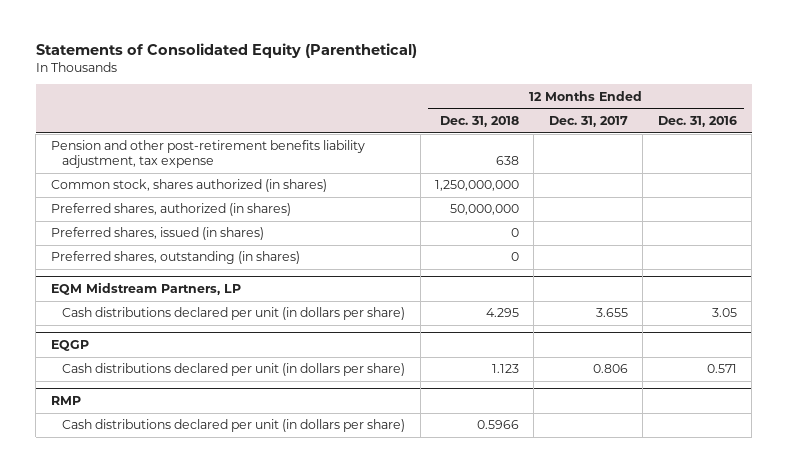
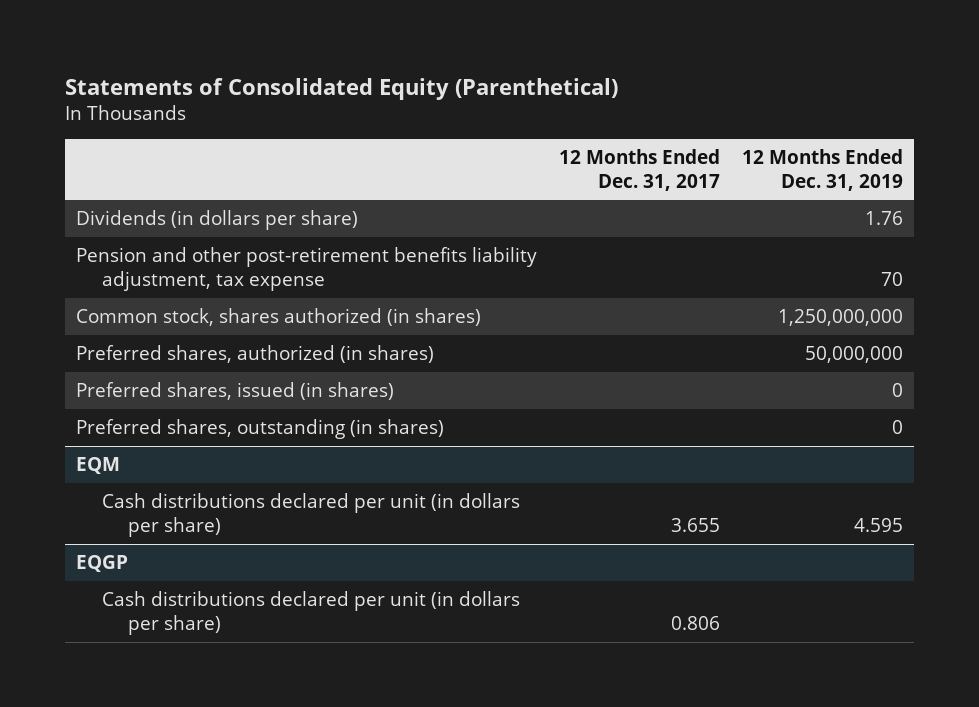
- | 12 Months Ended Dec. 31, 2018 | 12 Months Ended Dec. 31, 2017 | 12 Months Ended Dec. 31, 2016
+ | 12 Months Ended Dec. 31, 2017 | 12 Months Ended Dec. 31, 2019
+ Dividends (in dollars per share) | | 1.76
- EQM Midstream Partners, LP
+ EQM
- RMP
- Cash distributions declared per unit (in dollars per share) | 0.5966 | |

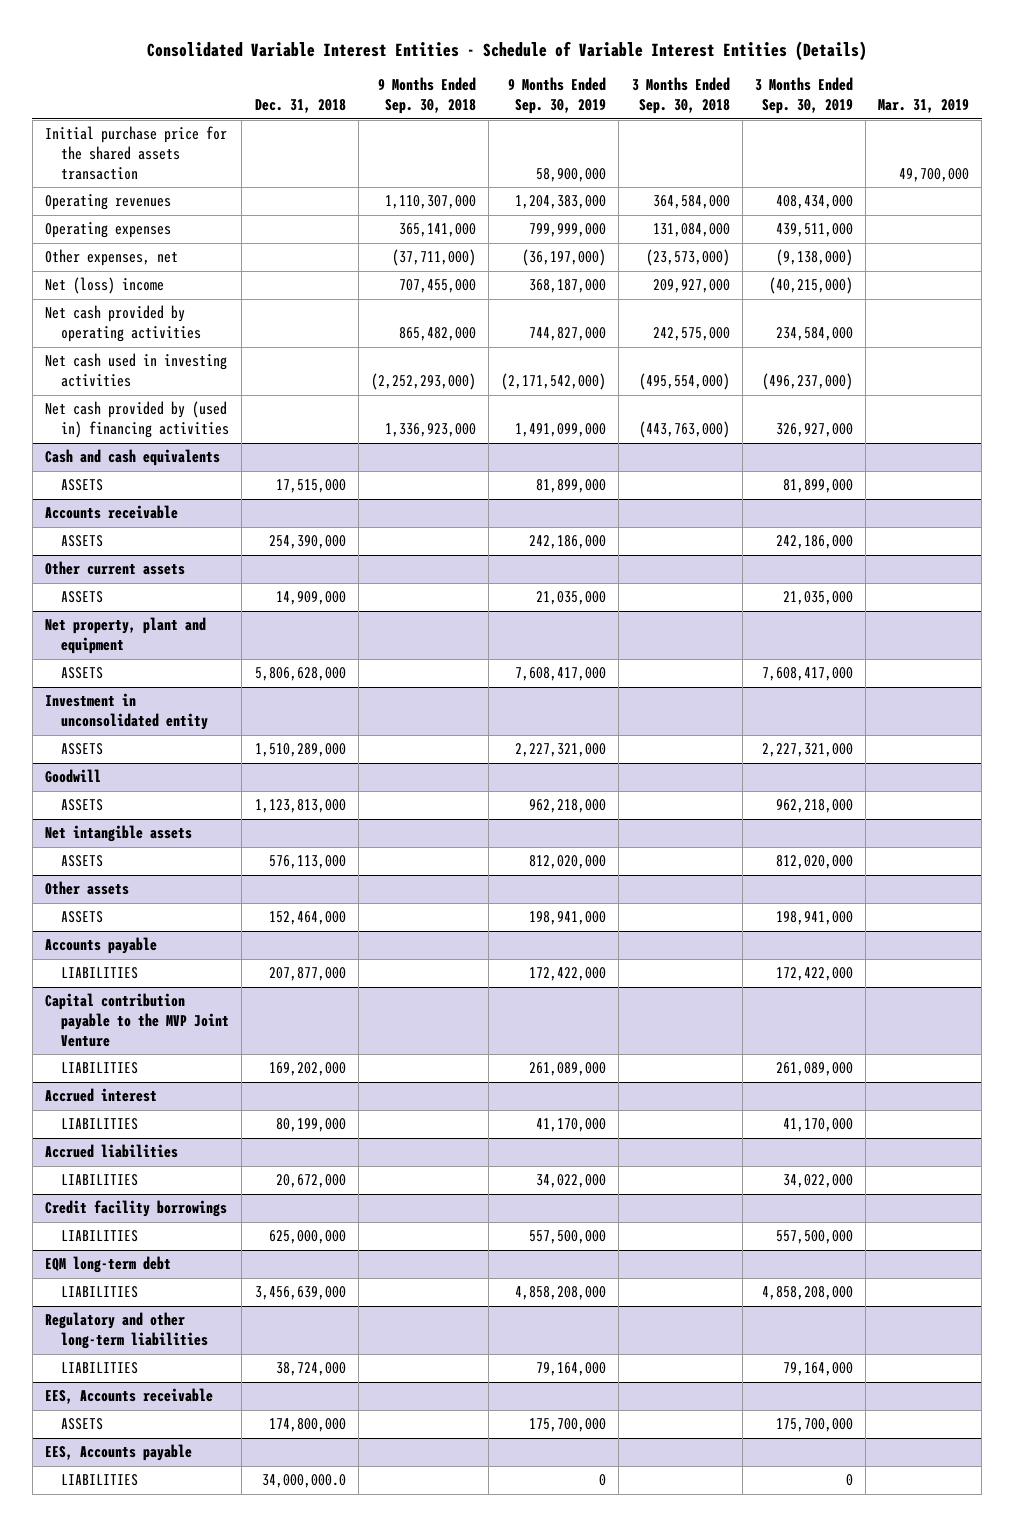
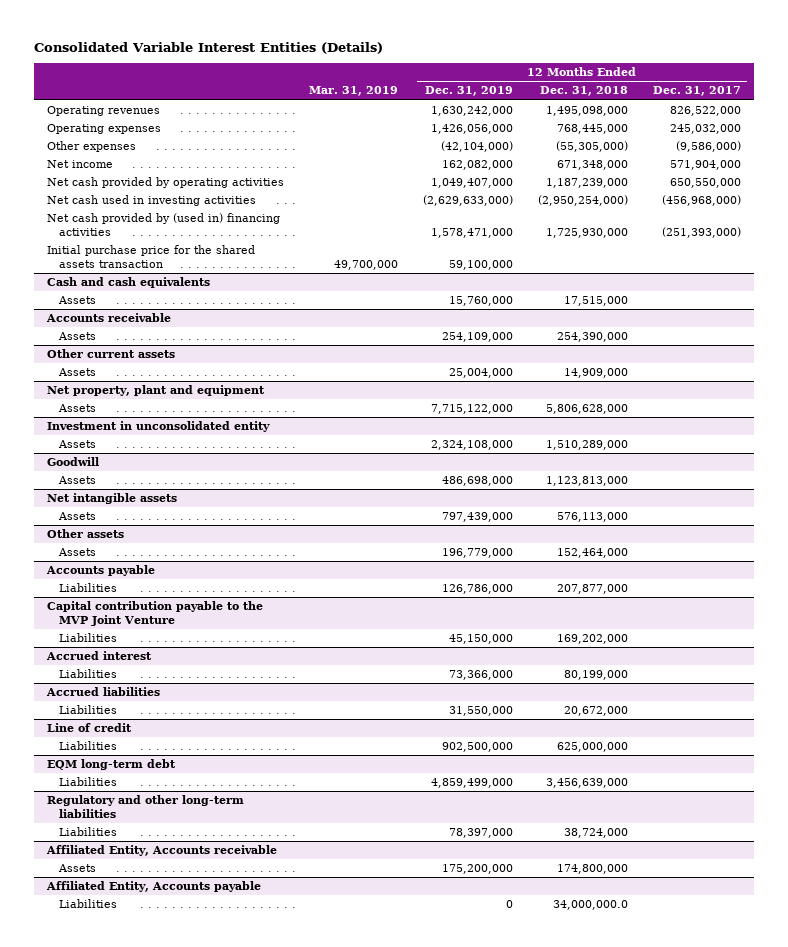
- Consolidated Variable Interest Entities - Schedule of Variable Interest Entities (Details)
+ Consolidated Variable Interest Entities (Details)
- | Dec. 31, 2018 | 9 Months Ended Sep. 30, 2018 | 9 Months Ended Sep. 30, 2019 | 3 Months Ended Sep. 30, 2018 | 3 Months Ended Sep. 30, 2019 | Mar. 31, 2019
+ | Mar. 31, 2019 | 12 Months Ended Dec. 31, 2019 | 12 Months Ended Dec. 31, 2018 | 12 Months Ended Dec. 31, 2017
- Other expenses, net | | (37,711,000) | (36,197,000) | (23,573,000) | (9,138,000) |
- Net (loss) income | | 707,455,000 | 368,187,000 | 209,927,000 | (40,215,000) |
+ Other expenses | | (42,104,000) | (55,305,000) | (9,586,000)
+ Net income | | 162,082,000 | 671,348,000 | 571,904,000
moved down: Initial purchase price for the shared assets transaction | 49,700,000 | 59,100,000 | |
@ Cash and cash equivalents
- ASSETS | 17,515,000 | | 81,899,000 | | 81,899,000 |
+ Assets | | 15,760,000 | 17,515,000 |
@ Accounts receivable
- ASSETS | 254,390,000 | | 242,186,000 | | 242,186,000 |
+ Assets | | 254,109,000 | 254,390,000 |
@ Other current assets
- ASSETS | 14,909,000 | | 21,035,000 | | 21,035,000 |
+ Assets | | 25,004,000 | 14,909,000 |
@ Net property, plant and equipment
- ASSETS | 5,806,628,000 | | 7,608,417,000 | | 7,608,417,000 |
+ Assets | | 7,715,122,000 | 5,806,628,000 |
@ Investment in unconsolidated entity
- ASSETS | 1,510,289,000 | | 2,227,321,000 | | 2,227,321,000 |
+ Assets | | 2,324,108,000 | 1,510,289,000 |
@ Goodwill
- ASSETS | 1,123,813,000 | | 962,218,000 | | 962,218,000 |
+ Assets | | 486,698,000 | 1,123,813,000 |
@ Net intangible assets
- ASSETS | 576,113,000 | | 812,020,000 | | 812,020,000 |
+ Assets | | 797,439,000 | 576,113,000 |
@ Other assets
- ASSETS | 152,464,000 | | 198,941,000 | | 198,941,000 |
+ Assets | | 196,779,000 | 152,464,000 |
@ Accounts payable
- LIABILITIES | 207,877,000 | | 172,422,000 | | 172,422,000 |
+ Liabilities | | 126,786,000 | 207,877,000 |
@ Capital contribution payable to the MVP Joint Venture
- LIABILITIES | 169,202,000 | | 261,089,000 | | 261,089,000 |
+ Liabilities | | 45,150,000 | 169,202,000 |
@ Accrued interest
- LIABILITIES | 80,199,000 | | 41,170,000 | | 41,170,000 |
+ Liabilities | | 73,366,000 | 80,199,000 |
@ Accrued liabilities
- LIABILITIES | 20,672,000 | | 34,022,000 | | 34,022,000 |
- Credit facility borrowings
- LIABILITIES | 625,000,000 | | 557,500,000 | | 557,500,000 |
@ Accrued liabilities
+ Liabilities | | 31,550,000 | 20,672,000 |
+ Line of credit
+ Liabilities | | 902,500,000 | 625,000,000 |
@ EQM long-term debt
- LIABILITIES | 3,456,639,000 | | 4,858,208,000 | | 4,858,208,000 |
+ Liabilities | | 4,859,499,000 | 3,456,639,000 |
@ Regulatory and other long-term liabilities
- LIABILITIES | 38,724,000 | | 79,164,000 | | 79,164,000 |
- EES, Accounts receivable
- ASSETS | 174,800,000 | | 175,700,000 | | 175,700,000 |
- EES, Accounts payable
- LIABILITIES | 34,000,000.0 | | 0 | | 0 |
@ Regulatory and other long-term liabilities
+ Liabilities | | 78,397,000 | 38,724,000 |
+ Affiliated Entity, Accounts receivable
+ Assets | | 175,200,000 | 174,800,000 |
+ Affiliated Entity, Accounts payable
+ Liabilities | | 0 | 34,000,000.0 |

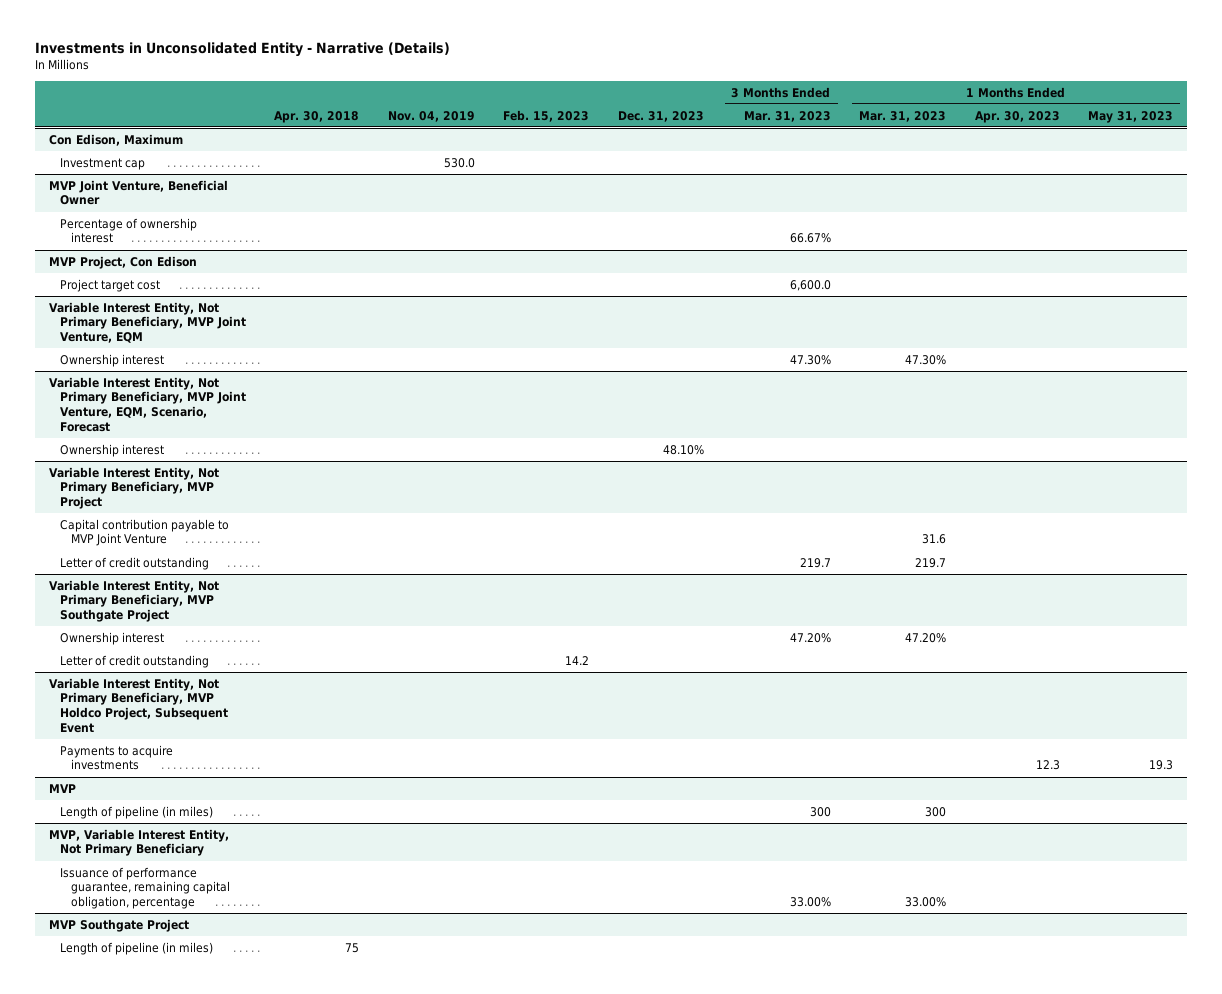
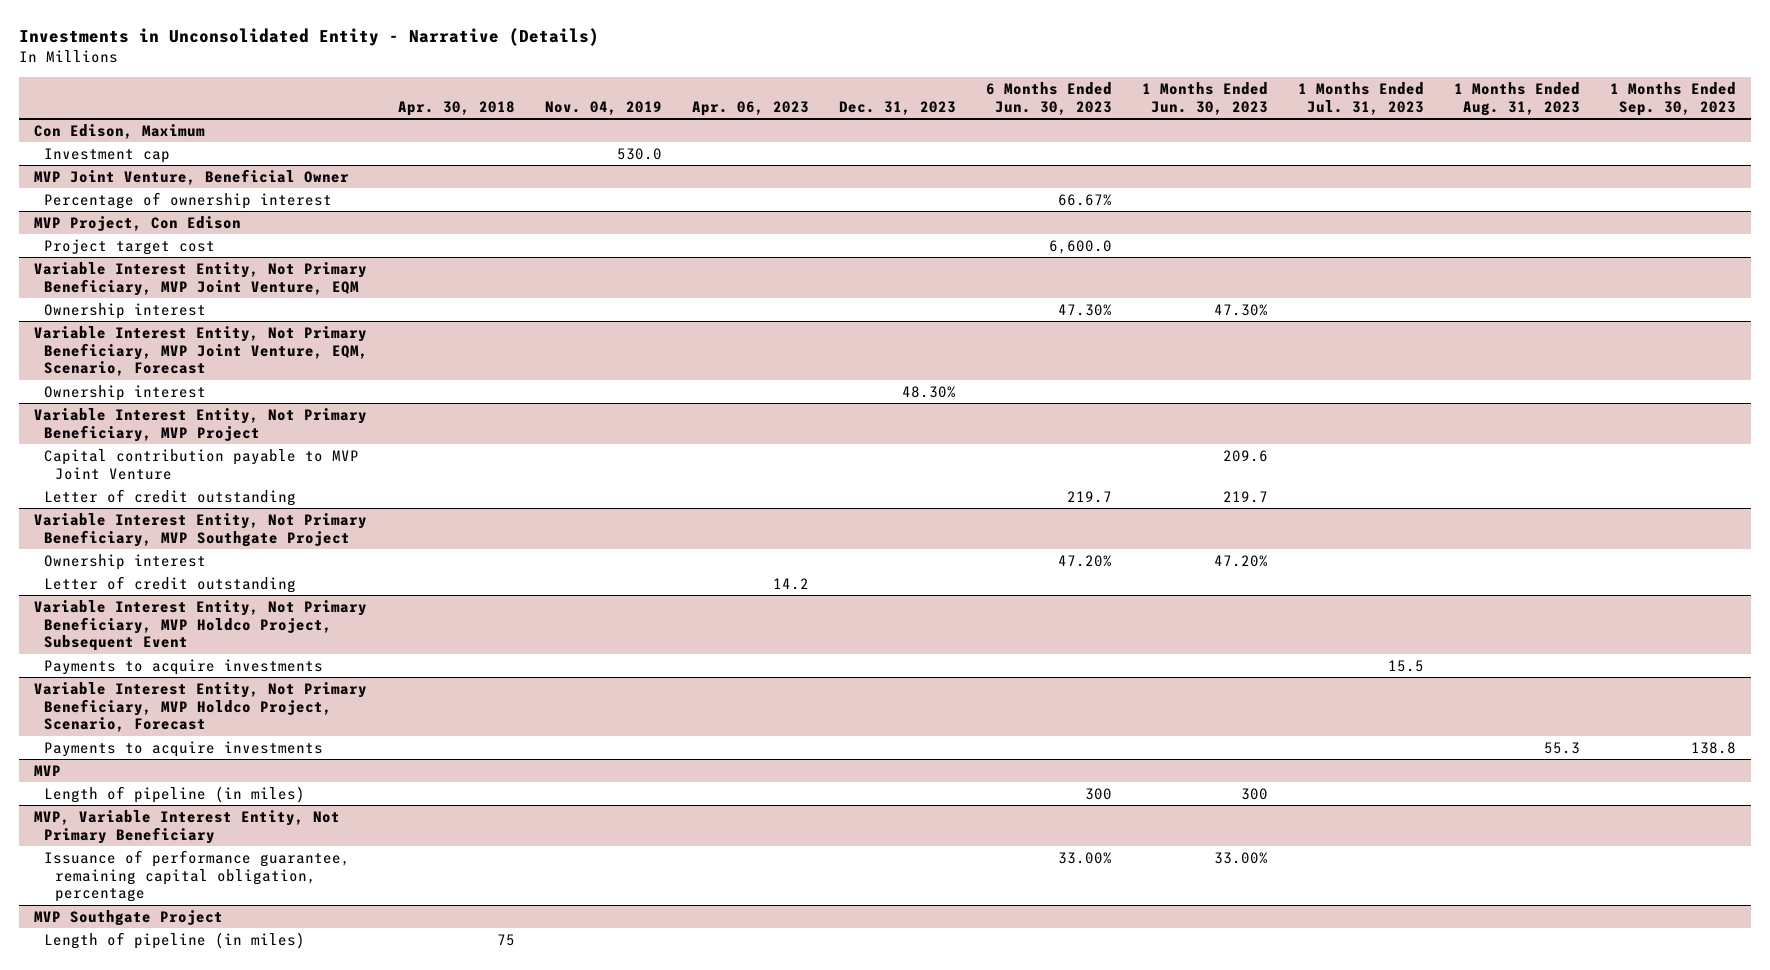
- | Apr. 30, 2018 | Nov. 04, 2019 | Feb. 15, 2023 | Dec. 31, 2023 | 3 Months Ended Mar. 31, 2023 | 1 Months Ended Mar. 31, 2023 | 1 Months Ended Apr. 30, 2023 | 1 Months Ended May 31, 2023
+ | Apr. 30, 2018 | Nov. 04, 2019 | Apr. 06, 2023 | Dec. 31, 2023 | 6 Months Ended Jun. 30, 2023 | 1 Months Ended Jun. 30, 2023 | 1 Months Ended Jul. 31, 2023 | 1 Months Ended Aug. 31, 2023 | 1 Months Ended Sep. 30, 2023
@ Variable Interest Entity, Not Primary Beneficiary, MVP Joint Venture, EQM, Scenario, Forecast
- Ownership interest | | | | 48.10% | | | |
+ Ownership interest | | | | 48.30% | | | | |
+ Variable Interest Entity, Not Primary Beneficiary, MVP Holdco Project, Scenario, Forecast
+ Payments to acquire investments | | | | | | | | 55.3 | 138.8

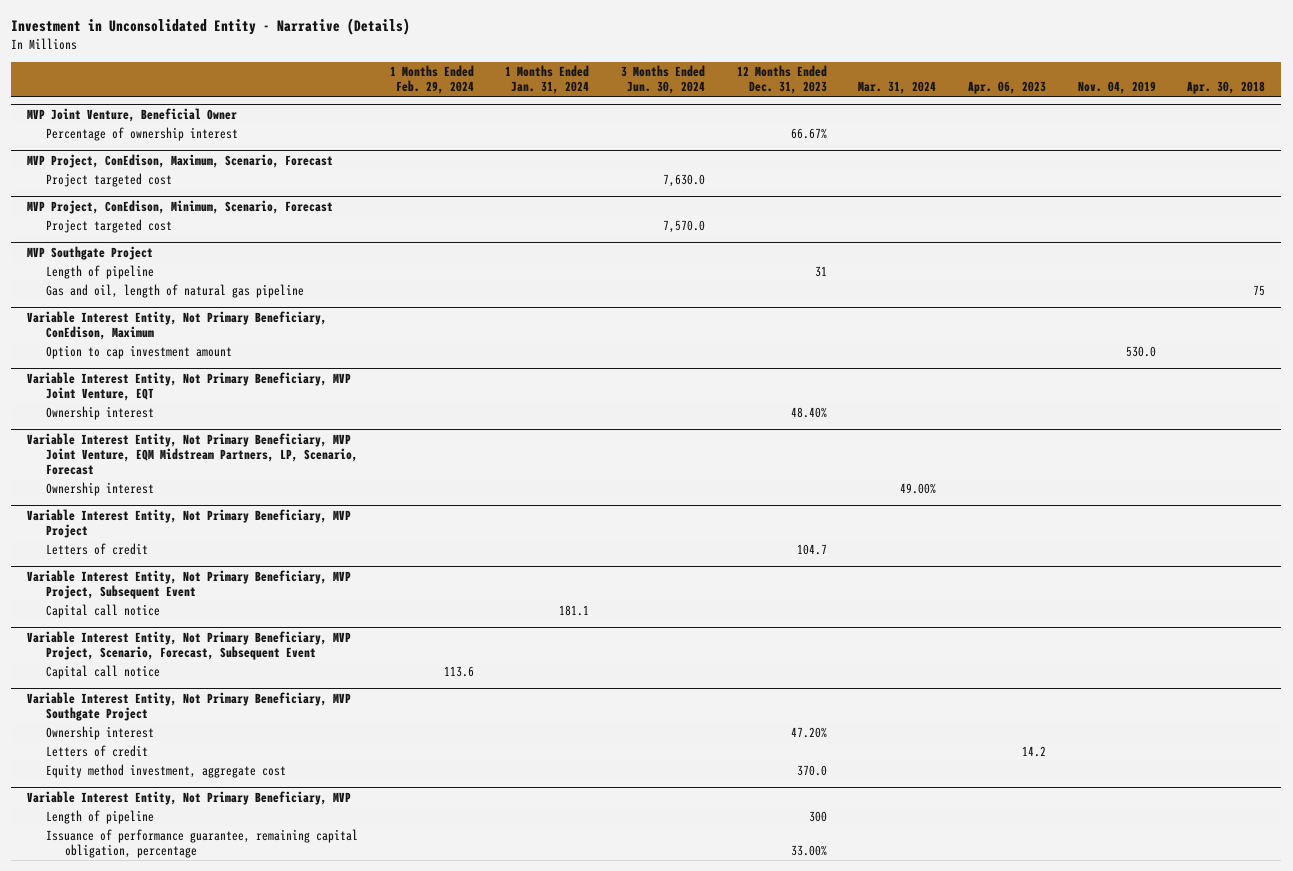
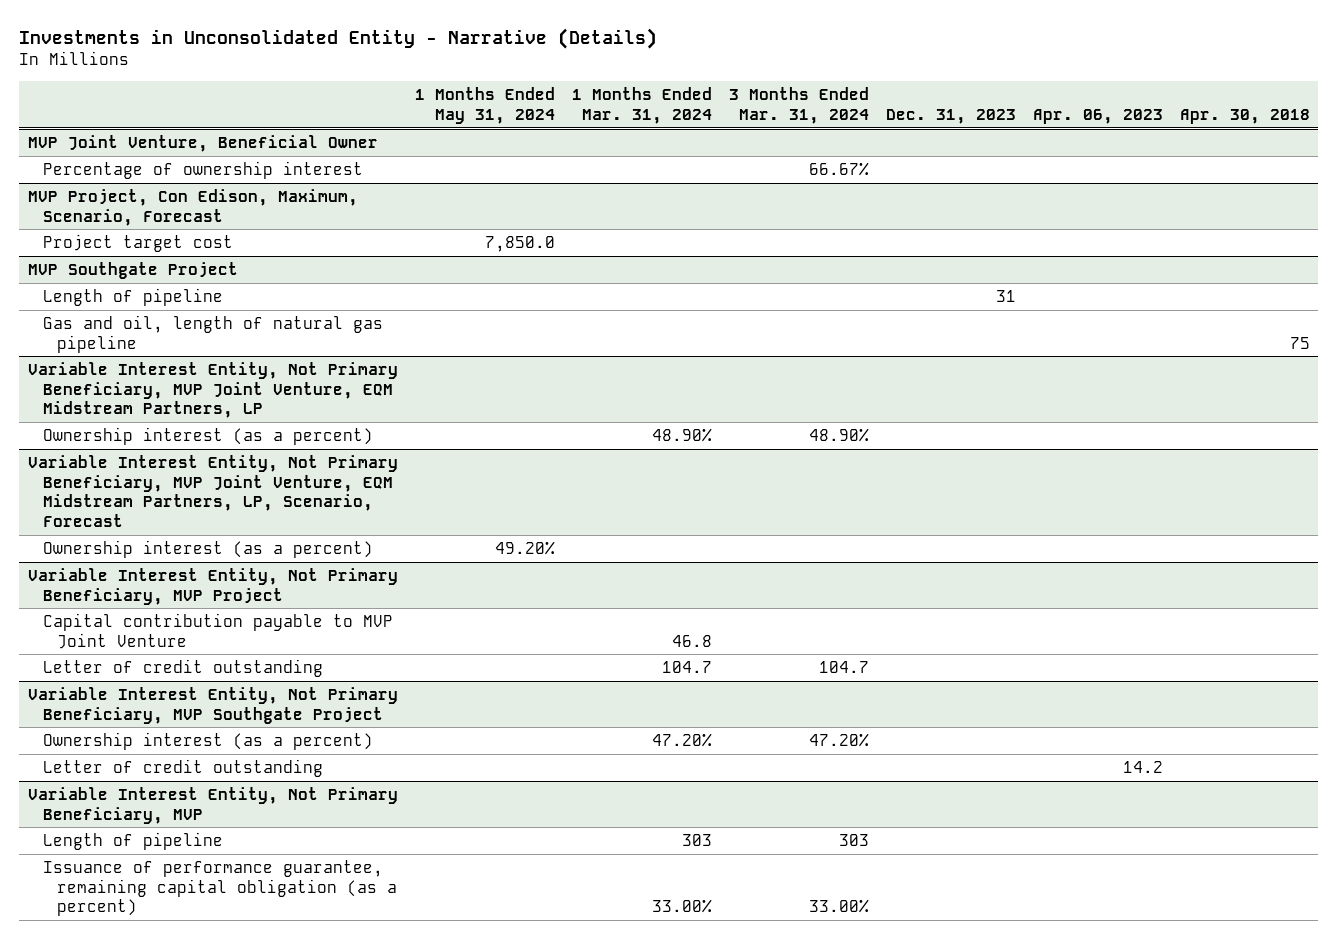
- Investment in Unconsolidated Entity - Narrative (Details)
+ Investments in Unconsolidated Entity - Narrative (Details)
- | 1 Months Ended Feb. 29, 2024 | 1 Months Ended Jan. 31, 2024 | 3 Months Ended Jun. 30, 2024 | 12 Months Ended Dec. 31, 2023 | Mar. 31, 2024 | Apr. 06, 2023 | Nov. 04, 2019 | Apr. 30, 2018
+ | 1 Months Ended May 31, 2024 | 1 Months Ended Mar. 31, 2024 | 3 Months Ended Mar. 31, 2024 | Dec. 31, 2023 | Apr. 06, 2023 | Apr. 30, 2018
- MVP Project, ConEdison, Maximum, Scenario, Forecast
- Project targeted cost | | | 7,630.0 | | | | |
- MVP Project, ConEdison, Minimum, Scenario, Forecast
- Project targeted cost | | | 7,570.0 | | | | |
+ MVP Project, Con Edison, Maximum, Scenario, Forecast
+ Project target cost | 7,850.0 | | | | |
- Variable Interest Entity, Not Primary Beneficiary, ConEdison, Maximum
- Option to cap investment amount | | | | | | | 530.0 |
- Variable Interest Entity, Not Primary Beneficiary, MVP Joint Venture, EQT
- Ownership interest | | | | 48.40% | | | |
+ Variable Interest Entity, Not Primary Beneficiary, MVP Joint Venture, EQM Midstream Partners, LP
+ Ownership interest (as a percent) | | 48.90% | 48.90% | | |
@ Variable Interest Entity, Not Primary Beneficiary, MVP Joint Venture, EQM Midstream Partners, LP, Scenario, Forecast
- Ownership interest | | | | | 49.00% | | |
+ Ownership interest (as a percent) | 49.20% | | | | |
@ Variable Interest Entity, Not Primary Beneficiary, MVP Project
- Letters of credit | | | | 104.7 | | | |
- Variable Interest Entity, Not Primary Beneficiary, MVP Project, Subsequent Event
- Capital call notice | | 181.1 | | | | | |
- Variable Interest Entity, Not Primary Beneficiary, MVP Project, Scenario, Forecast, Subsequent Event
- Capital call notice | 113.6 | | | | | | |
@ Variable Interest Entity, Not Primary Beneficiary, MVP Project
+ Capital contribution payable to MVP Joint Venture | | 46.8 | | | |
+ Letter of credit outstanding | | 104.7 | 104.7 | | |
@ Variable Interest Entity, Not Primary Beneficiary, MVP Southgate Project
- Ownership interest | | | | 47.20% | | | |
- Letters of credit | | | | | | 14.2 | |
- Equity method investment, aggregate cost | | | | 370.0 | | | |
+ Ownership interest (as a percent) | | 47.20% | 47.20% | | |
+ Letter of credit outstanding | | | | | 14.2 |
@ Variable Interest Entity, Not Primary Beneficiary, MVP
- Issuance of performance guarantee, remaining capital obligation, percentage | | | | 33.00% | | | |
+ Issuance of performance guarantee, remaining capital obligation (as a percent) | | 33.00% | 33.00% | | |

